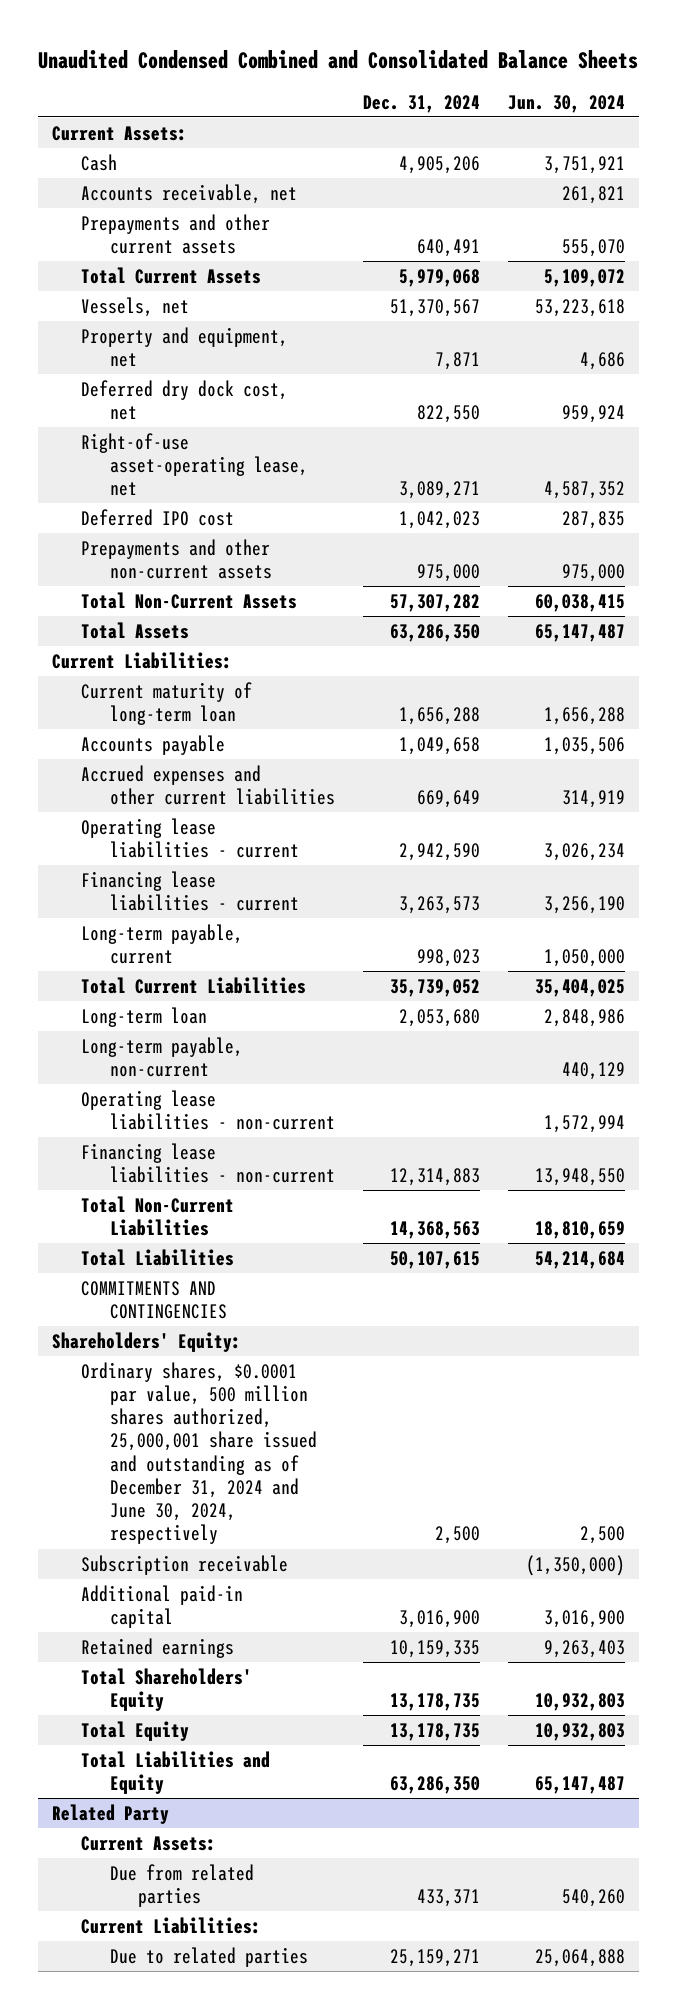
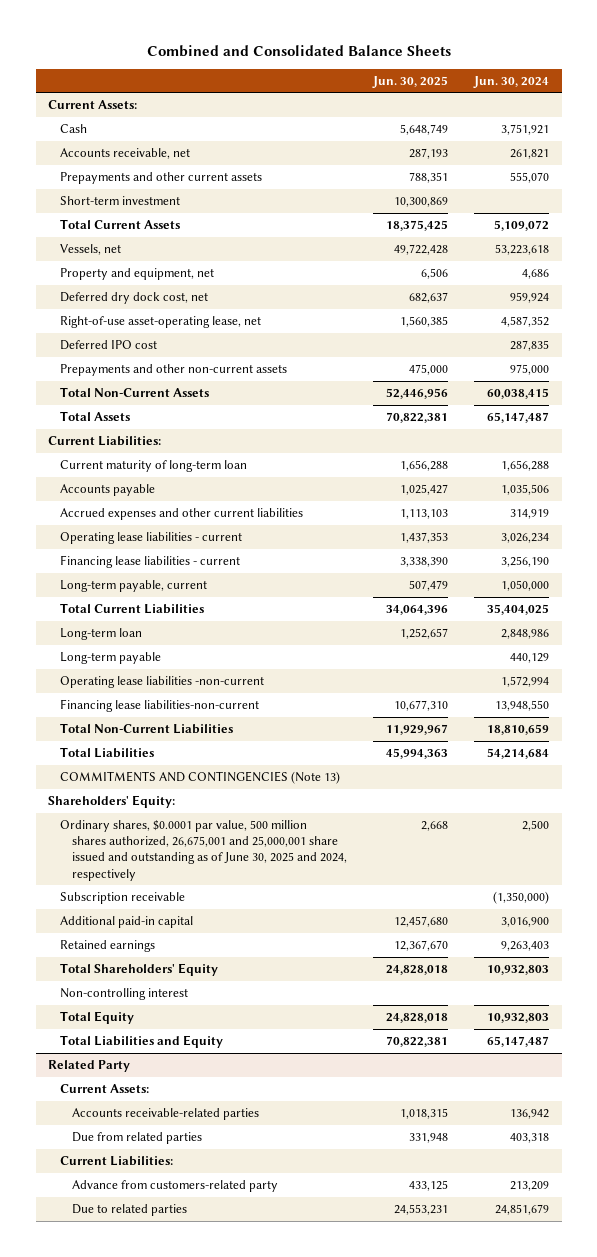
- Unaudited Condensed Combined and Consolidated Balance Sheets
+ Combined and Consolidated Balance Sheets
- | Dec. 31, 2024 | Jun. 30, 2024
+ | Jun. 30, 2025 | Jun. 30, 2024
+ Short-term investment | 10,300,869 |
- Long-term payable, non-current | | 440,129
- Operating lease liabilities - non-current | | 1,572,994
- Financing lease liabilities - non-current | 12,314,883 | 13,948,550
+ Long-term payable | | 440,129
+ Operating lease liabilities -non-current | | 1,572,994
+ Financing lease liabilities-non-current | 10,677,310 | 13,948,550
- COMMITMENTS AND CONTINGENCIES
+ COMMITMENTS AND CONTINGENCIES (Note 13)
- Ordinary shares, $0.0001 par value, 500 million shares authorized, 25,000,001 share issued and outstanding as of December 31, 2024 and June 30, 2024, respectively | 2,500 | 2,500
+ Ordinary shares, $0.0001 par value, 500 million shares authorized, 26,675,001 and 25,000,001 share issued and outstanding as of June 30, 2025 and 2024, respectively | 2,668 | 2,500
+ Non-controlling interest
@ Related Party
- Due from related parties | 433,371 | 540,260
+ Accounts receivable-related parties | 1,018,315 | 136,942
+ Due from related parties | 331,948 | 403,318
- Due to related parties | 25,159,271 | 25,064,888
+ Advance from customers-related party | 433,125 | 213,209
+ Due to related parties | 24,553,231 | 24,851,679

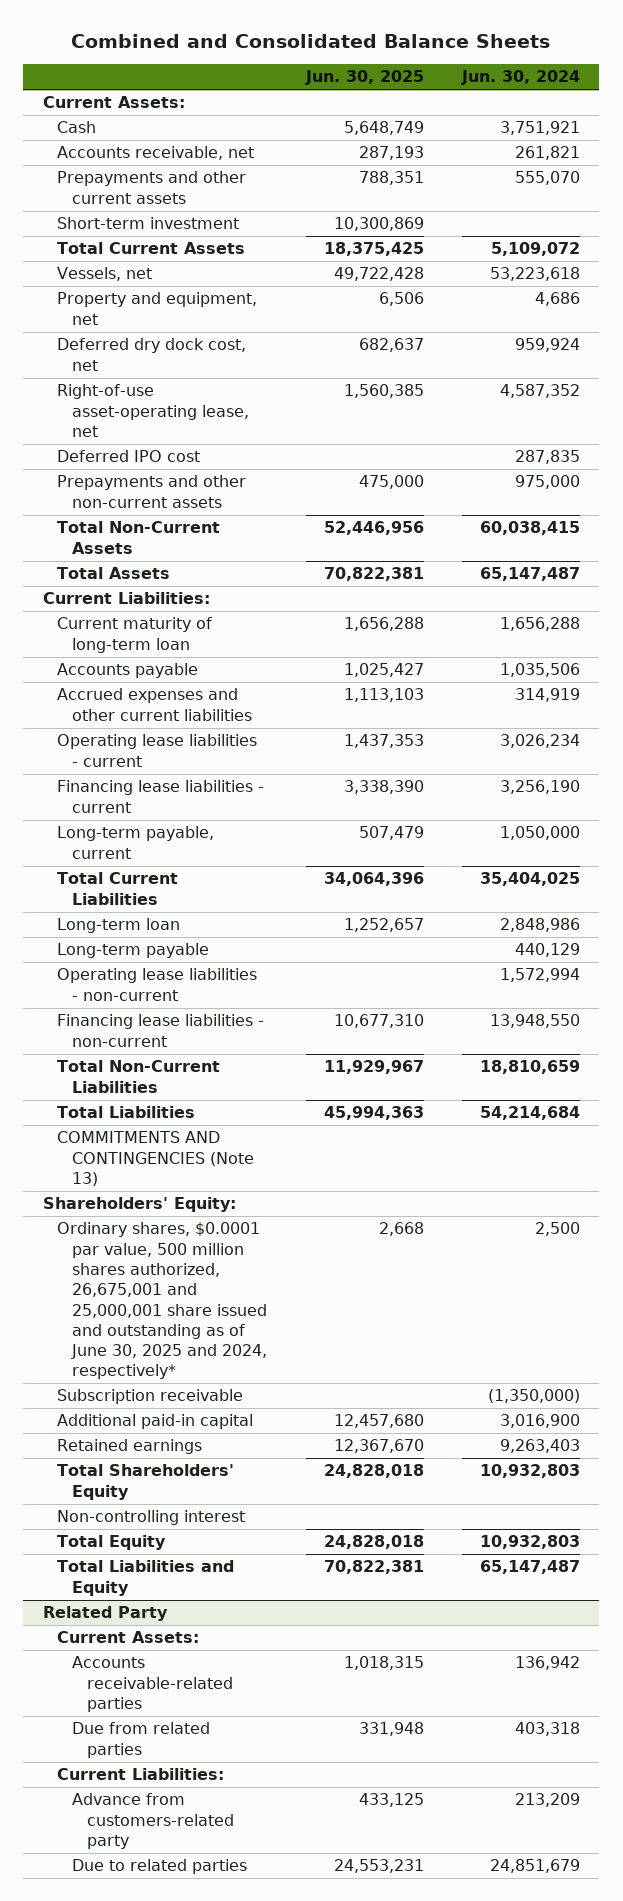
- Operating lease liabilities -non-current | | 1,572,994
- Financing lease liabilities-non-current | 10,677,310 | 13,948,550
+ Operating lease liabilities - non-current | | 1,572,994
+ Financing lease liabilities - non-current | 10,677,310 | 13,948,550
- Ordinary shares, $0.0001 par value, 500 million shares authorized, 26,675,001 and 25,000,001 share issued and outstanding as of June 30, 2025 and 2024, respectively | 2,668 | 2,500
+ Ordinary shares, $0.0001 par value, 500 million shares authorized, 26,675,001 and 25,000,001 share issued and outstanding as of June 30, 2025 and 2024, respectively* | 2,668 | 2,500

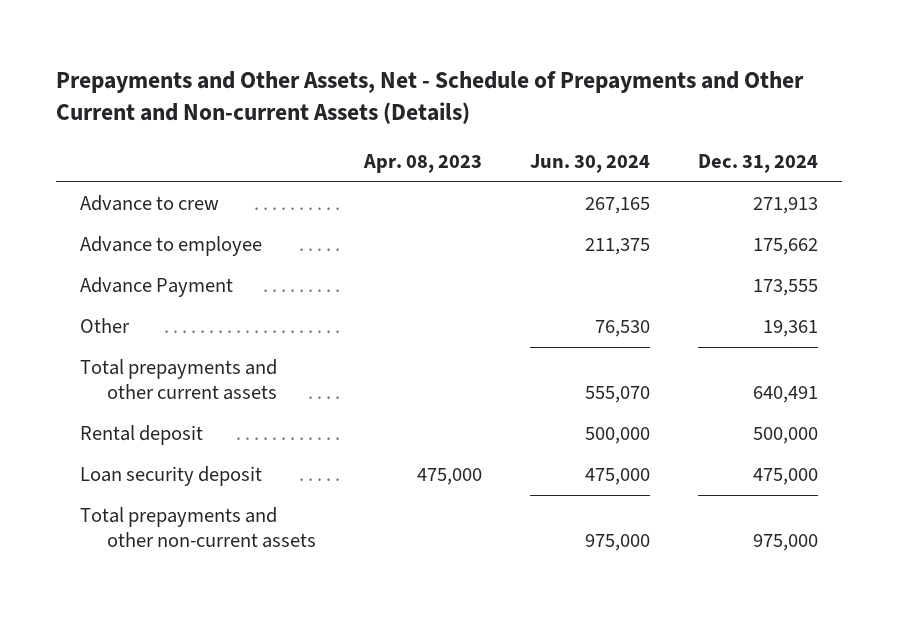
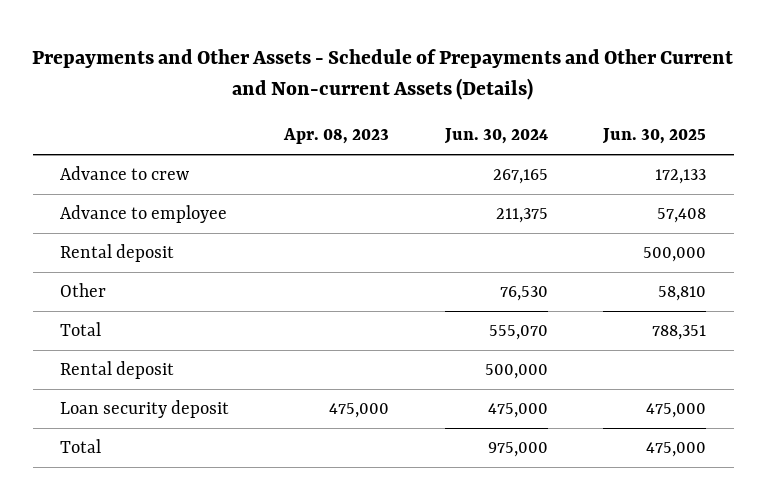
- Prepayments and Other Assets, Net - Schedule of Prepayments and Other Current and Non-current Assets (Details)
+ Prepayments and Other Assets - Schedule of Prepayments and Other Current and Non-current Assets (Details)
- | Apr. 08, 2023 | Jun. 30, 2024 | Dec. 31, 2024
+ | Apr. 08, 2023 | Jun. 30, 2024 | Jun. 30, 2025
- Advance Payment | | | 173,555
+ Rental deposit | | | 500,000
- Total prepayments and other current assets | | 555,070 | 640,491
+ Total | | 555,070 | 788,351
- Total prepayments and other non-current assets | | 975,000 | 975,000
+ Total | | 975,000 | 475,000

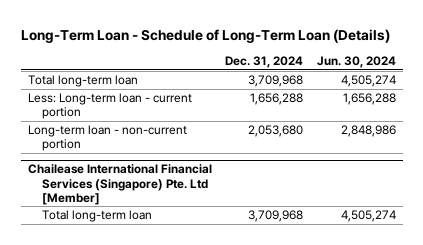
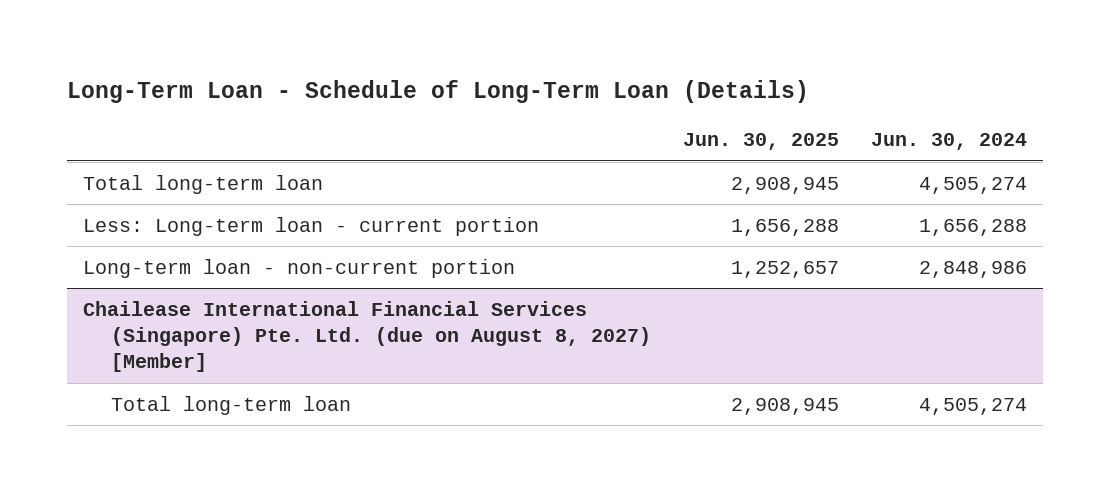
- | Dec. 31, 2024 | Jun. 30, 2024
+ | Jun. 30, 2025 | Jun. 30, 2024
- Chailease International Financial Services (Singapore) Pte. Ltd [Member]
+ Chailease International Financial Services (Singapore) Pte. Ltd. (due on August 8, 2027) [Member]

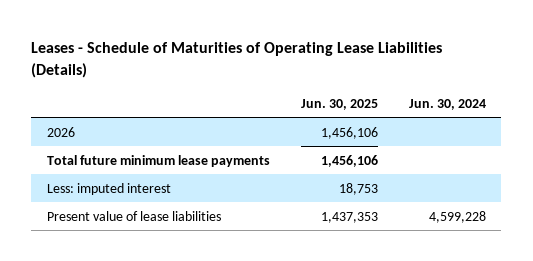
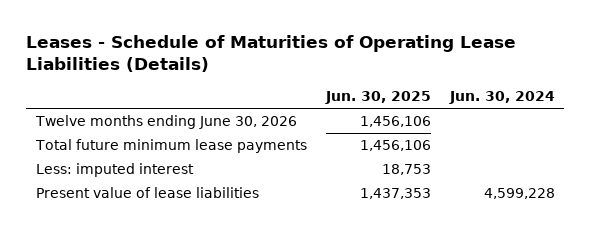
- 2026 | 1,456,106 |
+ Twelve months ending June 30, 2026 | 1,456,106 |

